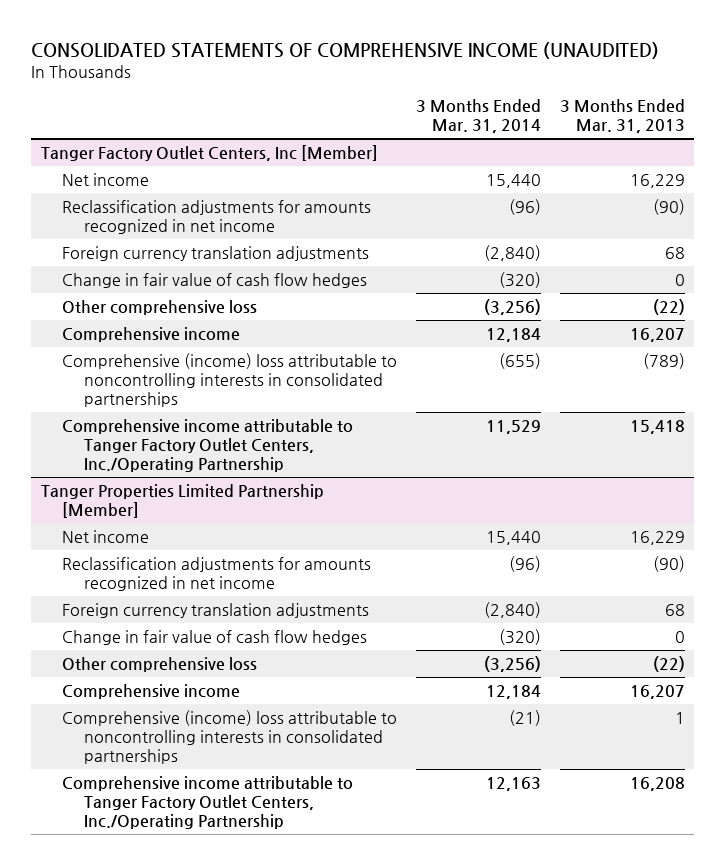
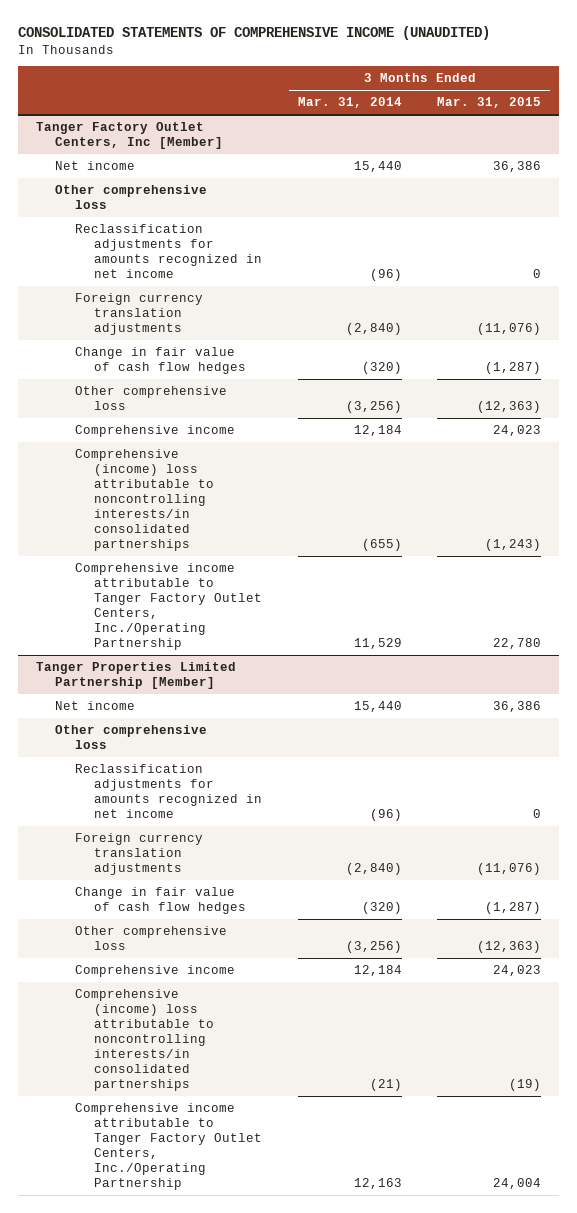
- | 3 Months Ended Mar. 31, 2014 | 3 Months Ended Mar. 31, 2013
+ | 3 Months Ended Mar. 31, 2014 | 3 Months Ended Mar. 31, 2015
@ Tanger Factory Outlet Centers, Inc [Member]
+ Other comprehensive loss
- Comprehensive (income) loss attributable to noncontrolling interests in consolidated partnerships | (655) | (789)
+ Comprehensive (income) loss attributable to noncontrolling interests/in consolidated partnerships | (655) | (1,243)
@ Tanger Properties Limited Partnership [Member]
+ Other comprehensive loss
- Comprehensive (income) loss attributable to noncontrolling interests in consolidated partnerships | (21) | 1
+ Comprehensive (income) loss attributable to noncontrolling interests/in consolidated partnerships | (21) | (19)

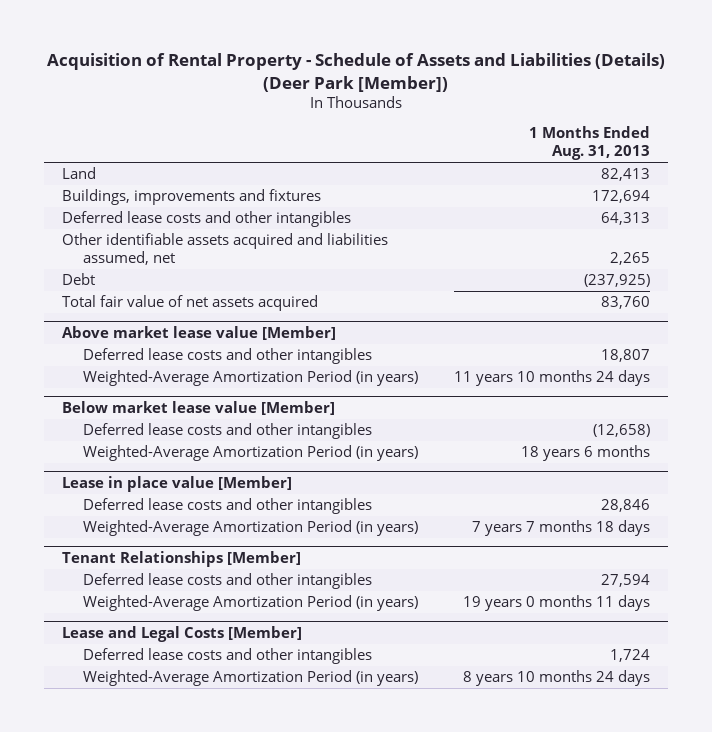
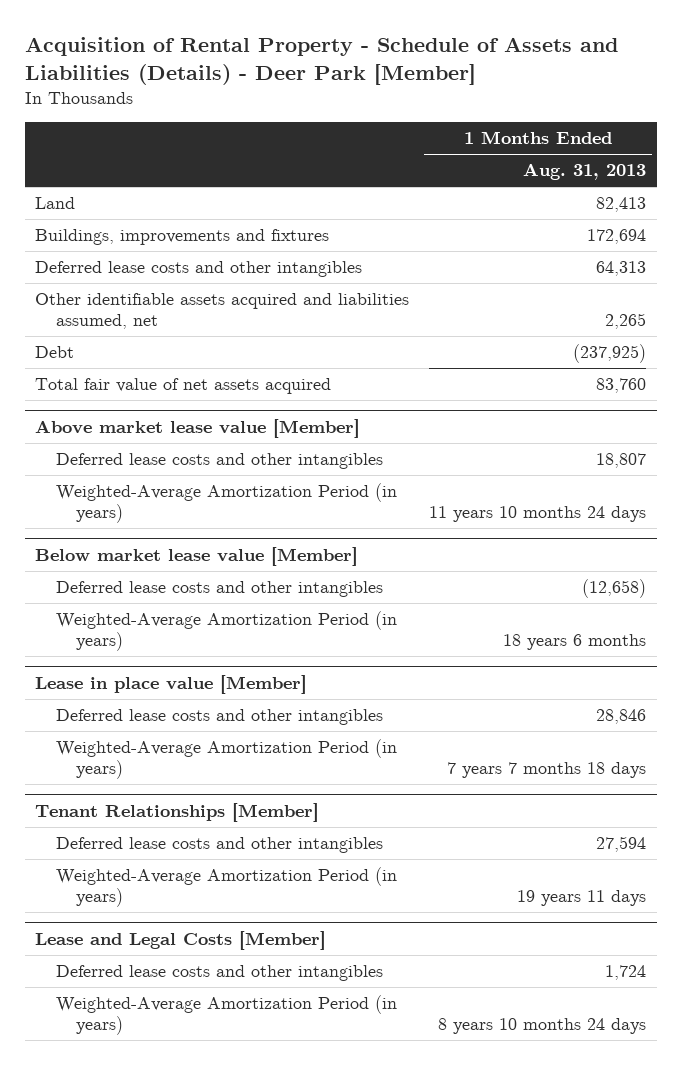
- Acquisition of Rental Property - Schedule of Assets and Liabilities (Details) (Deer Park [Member])
+ Acquisition of Rental Property - Schedule of Assets and Liabilities (Details) - Deer Park [Member]
@ Tenant Relationships [Member]
- Weighted-Average Amortization Period (in years) | 19 years 0 months 11 days
+ Weighted-Average Amortization Period (in years) | 19 years 11 days

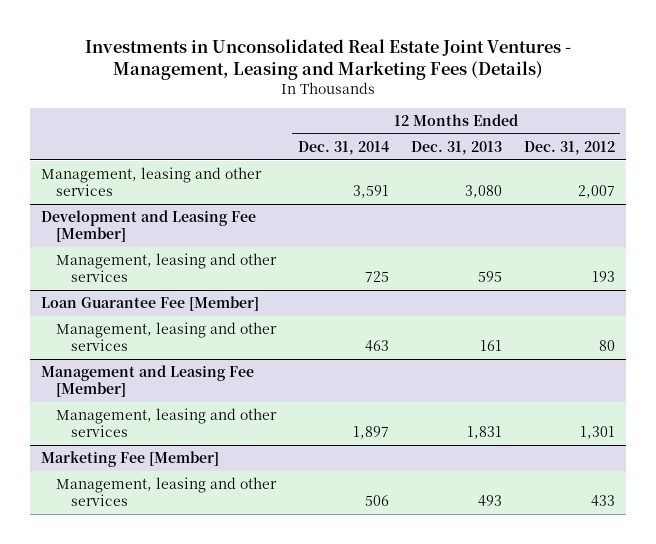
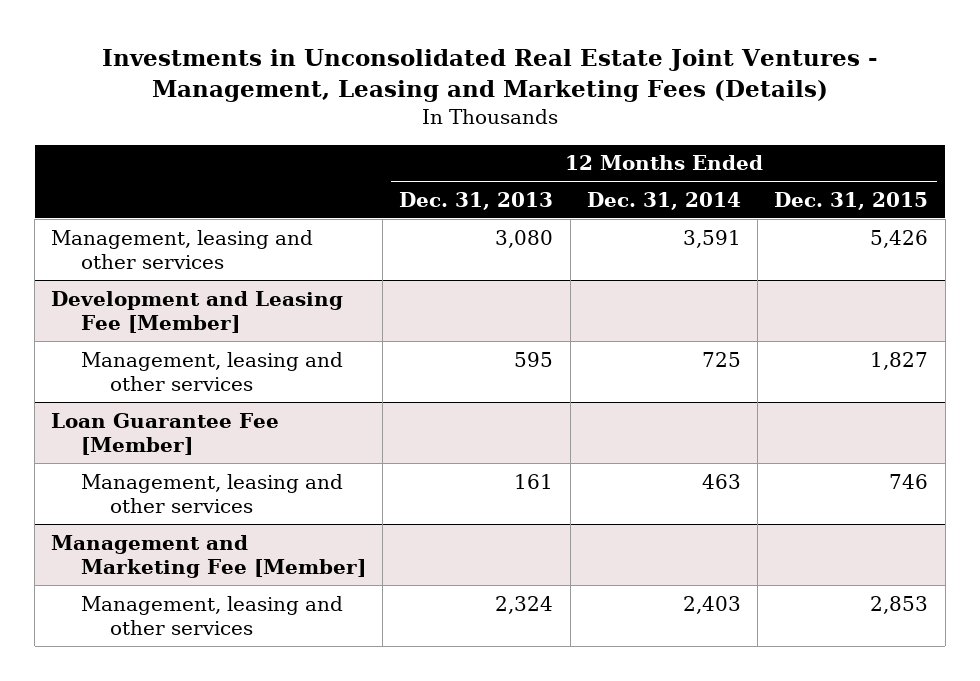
- | 12 Months Ended Dec. 31, 2014 | 12 Months Ended Dec. 31, 2013 | 12 Months Ended Dec. 31, 2012
+ | 12 Months Ended Dec. 31, 2013 | 12 Months Ended Dec. 31, 2014 | 12 Months Ended Dec. 31, 2015
- Management and Leasing Fee [Member]
- Management, leasing and other services | 1,897 | 1,831 | 1,301
- Marketing Fee [Member]
- Management, leasing and other services | 506 | 493 | 433
+ Management and Marketing Fee [Member]
+ Management, leasing and other services | 2,324 | 2,403 | 2,853

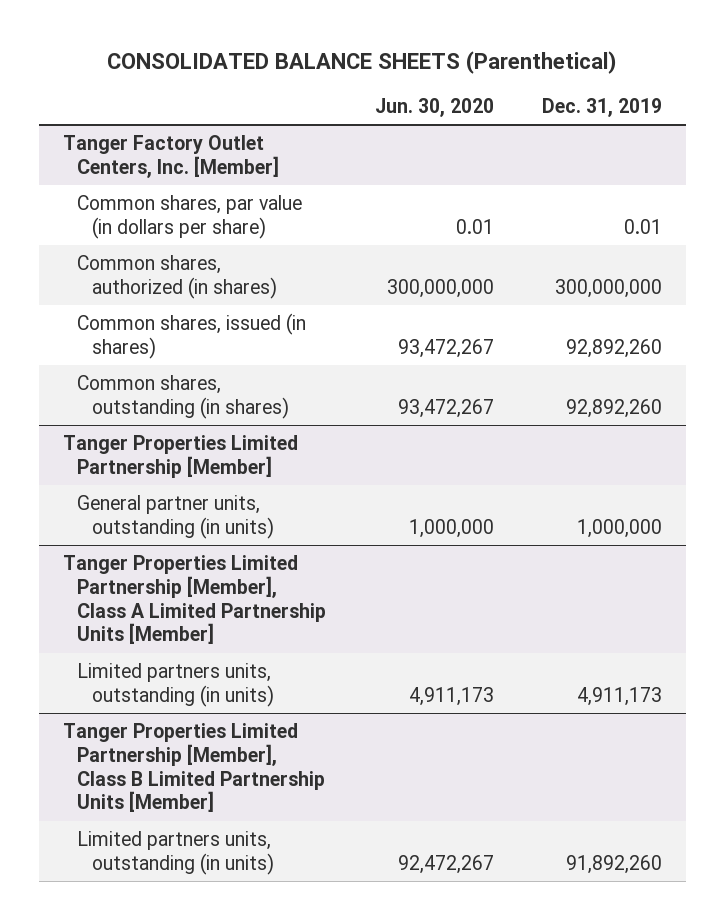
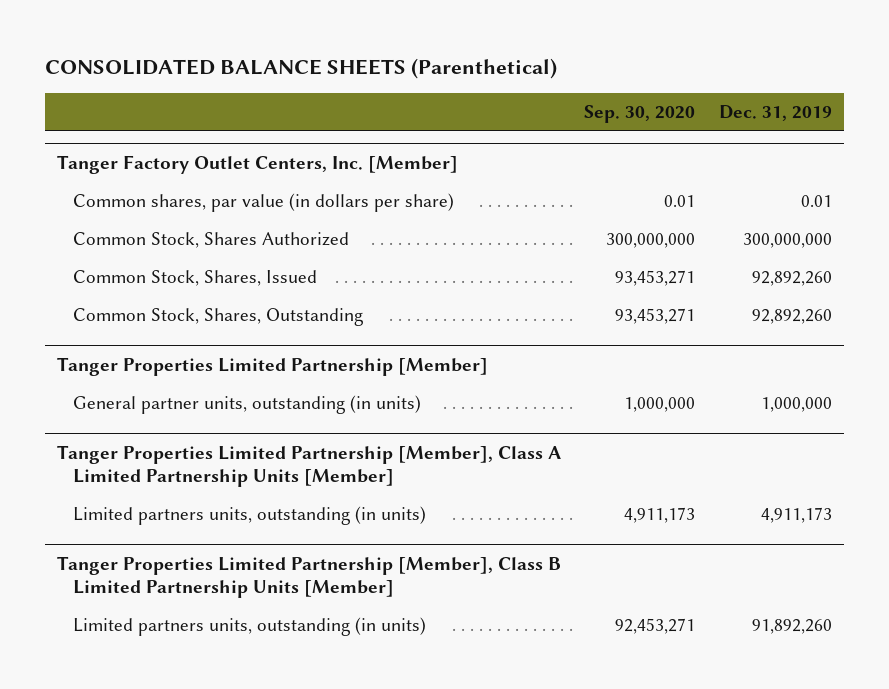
- | Jun. 30, 2020 | Dec. 31, 2019
+ | Sep. 30, 2020 | Dec. 31, 2019
@ Tanger Factory Outlet Centers, Inc. [Member]
- Common shares, authorized (in shares) | 300,000,000 | 300,000,000
- Common shares, issued (in shares) | 93,472,267 | 92,892,260
- Common shares, outstanding (in shares) | 93,472,267 | 92,892,260
+ Common Stock, Shares Authorized | 300,000,000 | 300,000,000
+ Common Stock, Shares, Issued | 93,453,271 | 92,892,260
+ Common Stock, Shares, Outstanding | 93,453,271 | 92,892,260

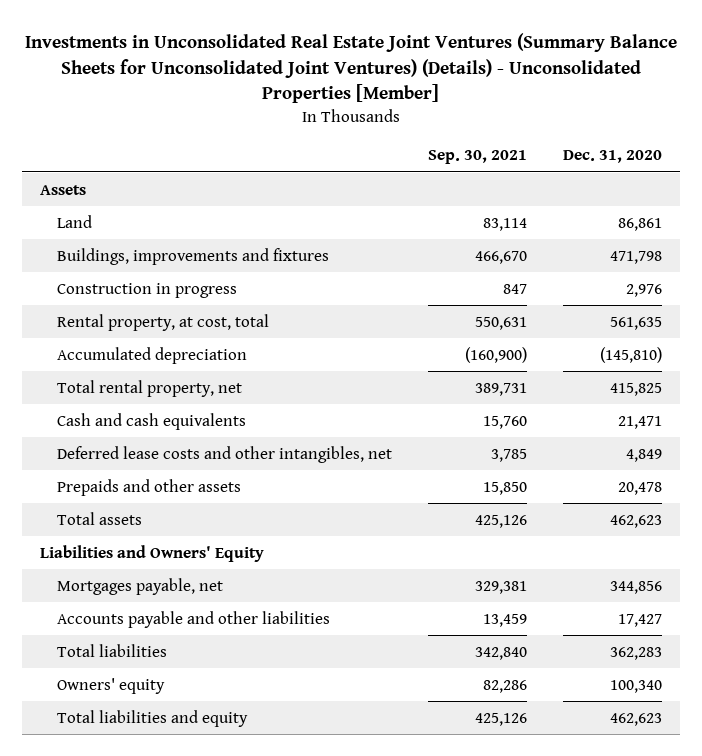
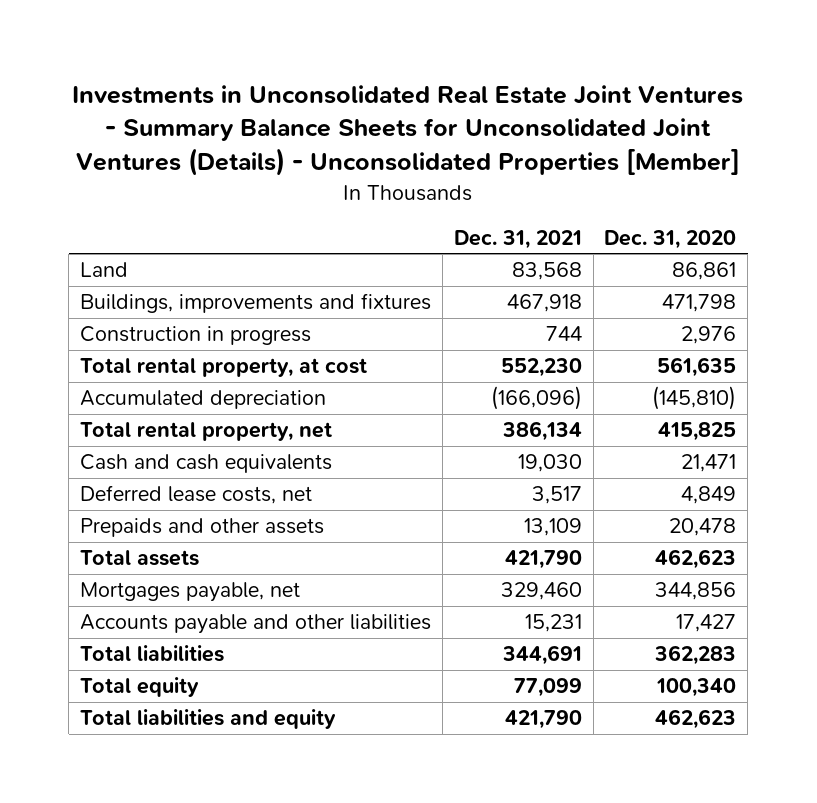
- Investments in Unconsolidated Real Estate Joint Ventures (Summary Balance Sheets for Unconsolidated Joint Ventures) (Details) - Unconsolidated Properties [Member]
+ Investments in Unconsolidated Real Estate Joint Ventures - Summary Balance Sheets for Unconsolidated Joint Ventures (Details) - Unconsolidated Properties [Member]
- | Sep. 30, 2021 | Dec. 31, 2020
+ | Dec. 31, 2021 | Dec. 31, 2020
- Assets
- Rental property, at cost, total | 550,631 | 561,635
+ Total rental property, at cost | 552,230 | 561,635
- Deferred lease costs and other intangibles, net | 3,785 | 4,849
+ Deferred lease costs, net | 3,517 | 4,849
- Liabilities and Owners' Equity
- Owners' equity | 82,286 | 100,340
+ Total equity | 77,099 | 100,340

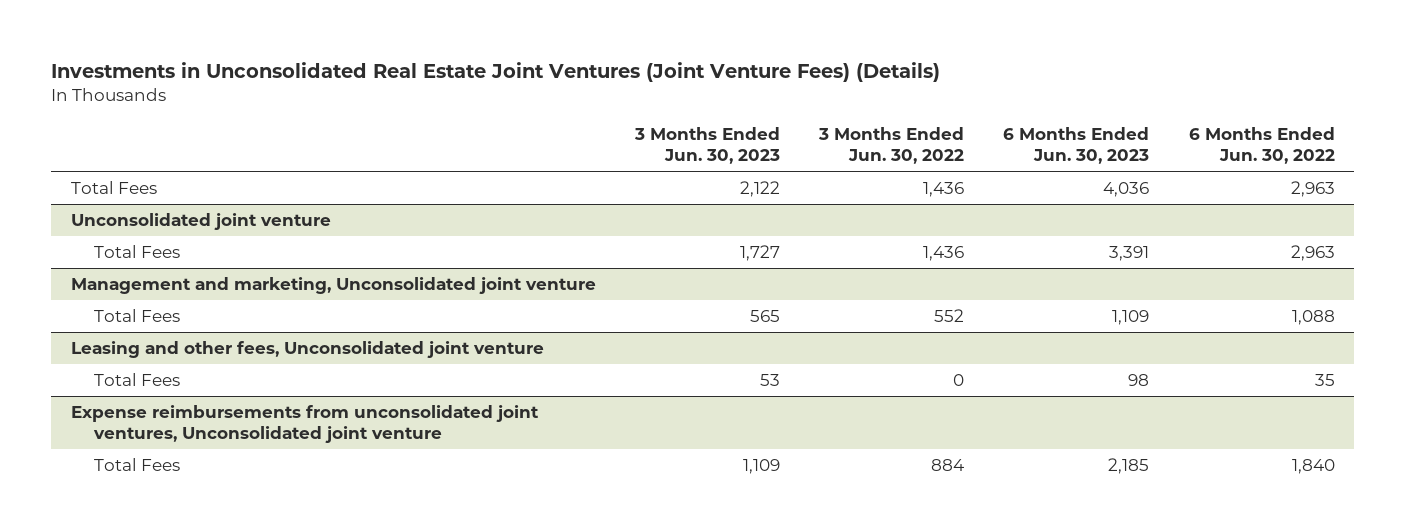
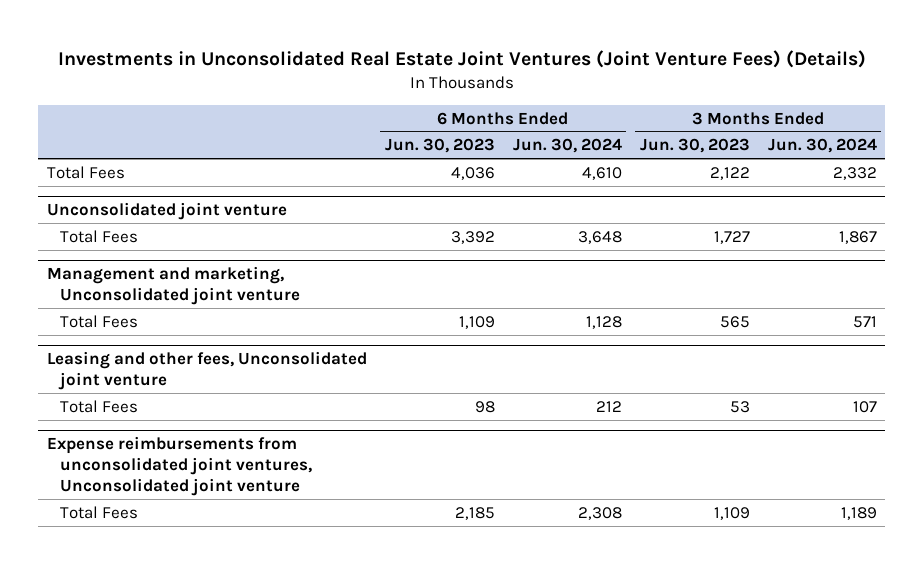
- | 3 Months Ended Jun. 30, 2023 | 3 Months Ended Jun. 30, 2022 | 6 Months Ended Jun. 30, 2023 | 6 Months Ended Jun. 30, 2022
+ | 6 Months Ended Jun. 30, 2023 | 6 Months Ended Jun. 30, 2024 | 3 Months Ended Jun. 30, 2023 | 3 Months Ended Jun. 30, 2024
@ Unconsolidated joint venture
- Total Fees | 1,727 | 1,436 | 3,391 | 2,963
+ Total Fees | 3,392 | 3,648 | 1,727 | 1,867

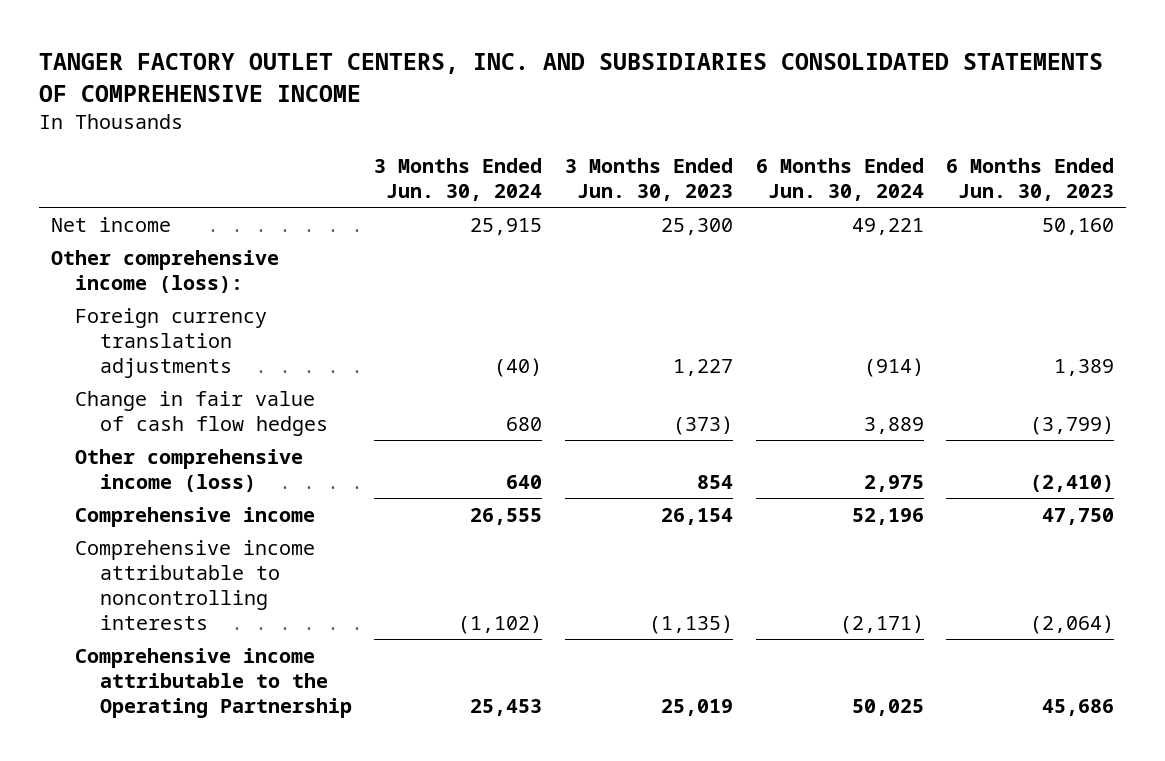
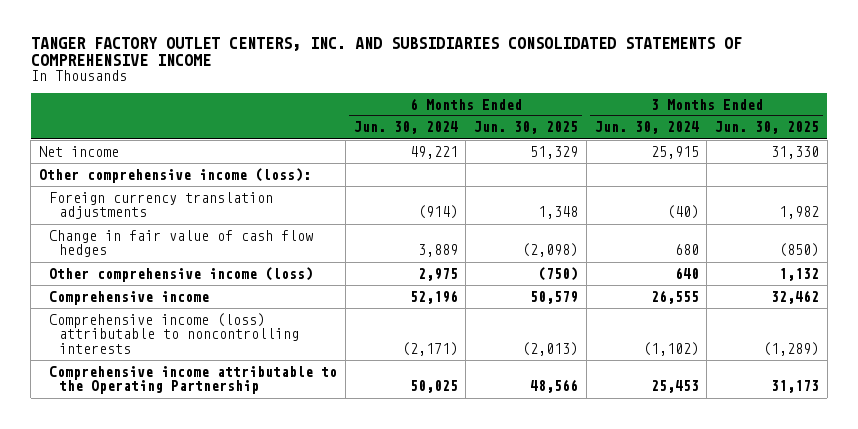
- | 3 Months Ended Jun. 30, 2024 | 3 Months Ended Jun. 30, 2023 | 6 Months Ended Jun. 30, 2024 | 6 Months Ended Jun. 30, 2023
+ | 6 Months Ended Jun. 30, 2024 | 6 Months Ended Jun. 30, 2025 | 3 Months Ended Jun. 30, 2024 | 3 Months Ended Jun. 30, 2025
- Comprehensive income attributable to noncontrolling interests | (1,102) | (1,135) | (2,171) | (2,064)
+ Comprehensive income (loss) attributable to noncontrolling interests | (2,171) | (2,013) | (1,102) | (1,289)

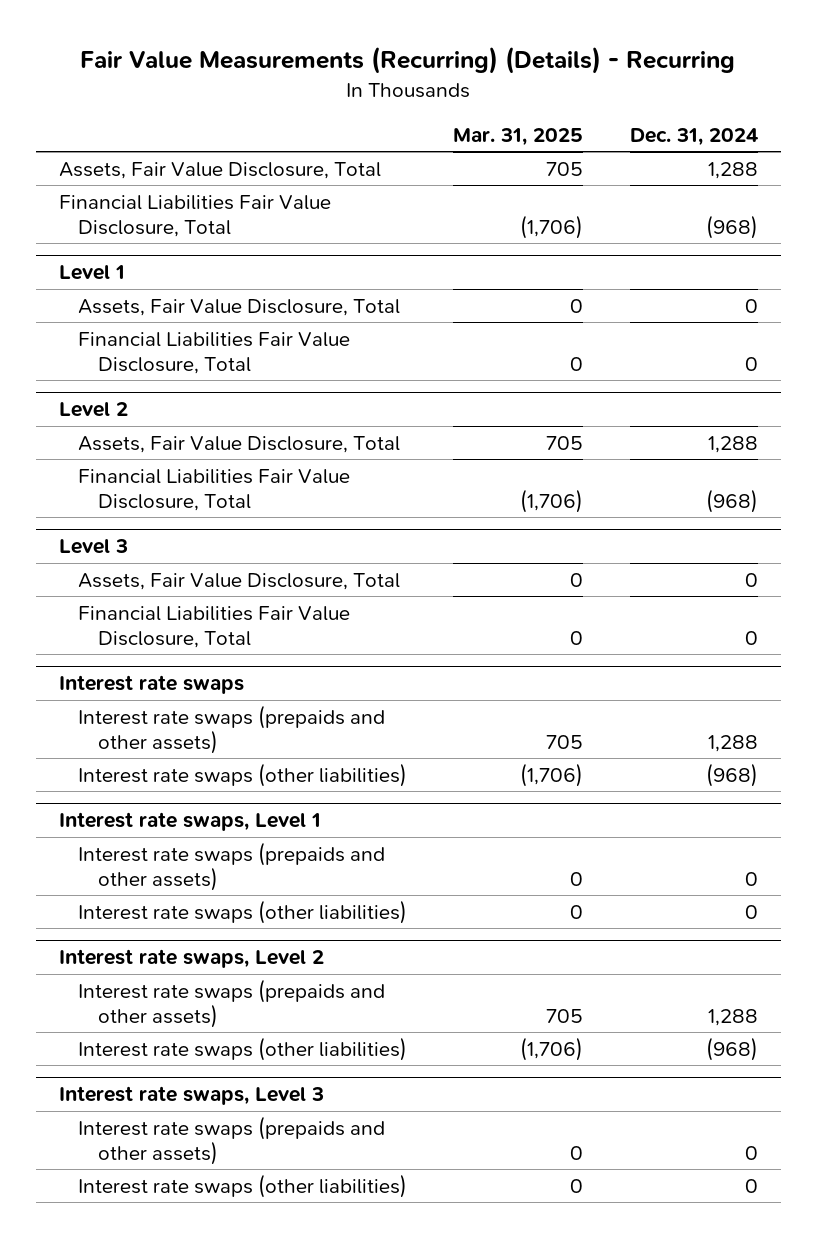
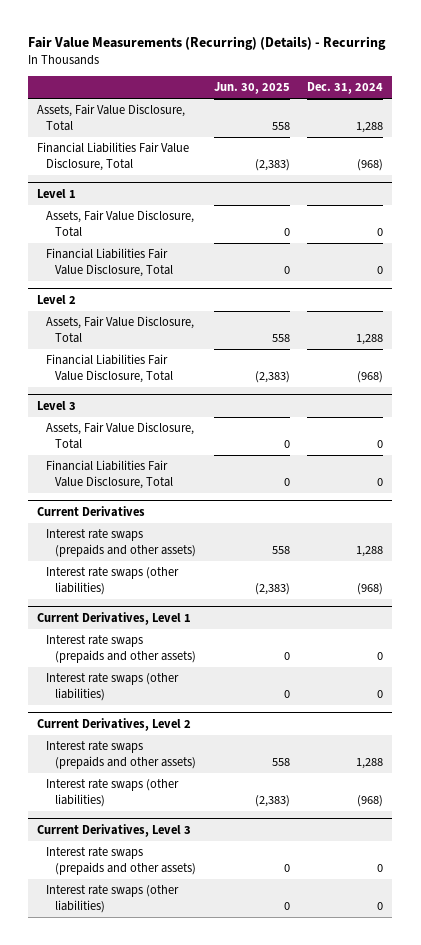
- | Mar. 31, 2025 | Dec. 31, 2024
+ | Jun. 30, 2025 | Dec. 31, 2024
- Interest rate swaps
+ Current Derivatives
- Interest rate swaps, Level 1
+ Current Derivatives, Level 1
- Interest rate swaps, Level 2
+ Current Derivatives, Level 2
- Interest rate swaps, Level 3
+ Current Derivatives, Level 3

